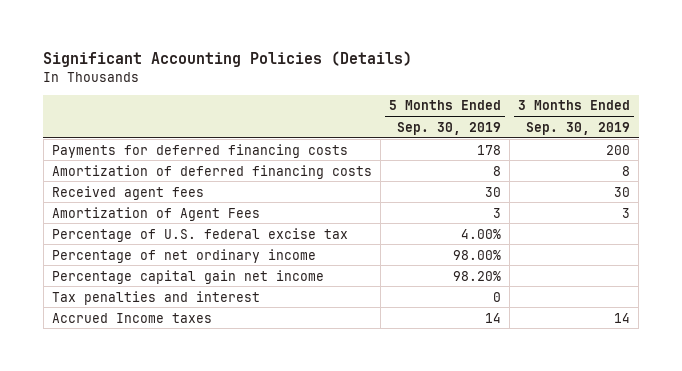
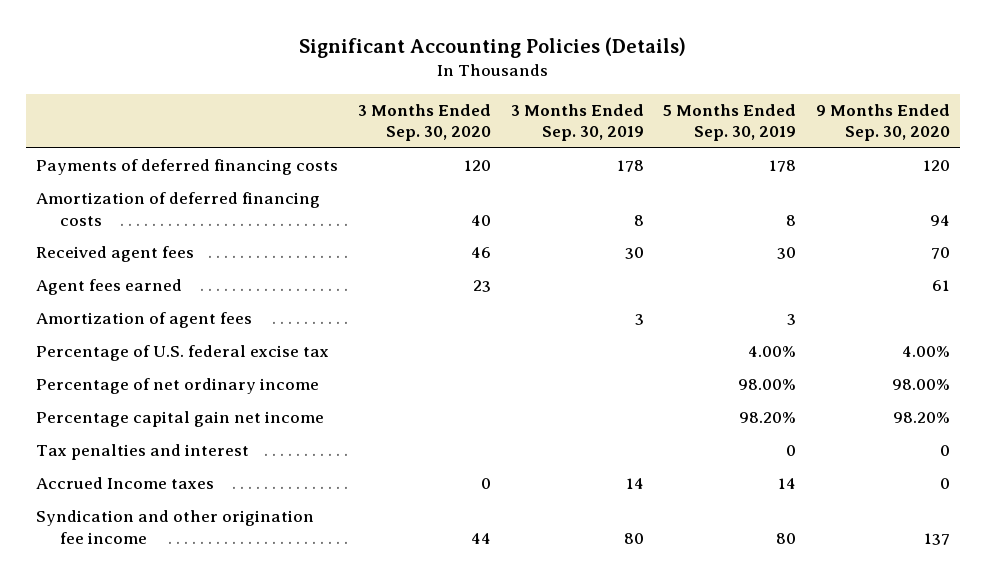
- | 5 Months Ended Sep. 30, 2019 | 3 Months Ended Sep. 30, 2019
+ | 3 Months Ended Sep. 30, 2020 | 3 Months Ended Sep. 30, 2019 | 5 Months Ended Sep. 30, 2019 | 9 Months Ended Sep. 30, 2020
- Payments for deferred financing costs | 178 | 200
+ Payments of deferred financing costs | 120 | 178 | 178 | 120
- Amortization of Agent Fees | 3 | 3
+ Agent fees earned | 23 | | | 61
+ Amortization of agent fees | | 3 | 3 |
+ Syndication and other origination fee income | 44 | 80 | 80 | 137

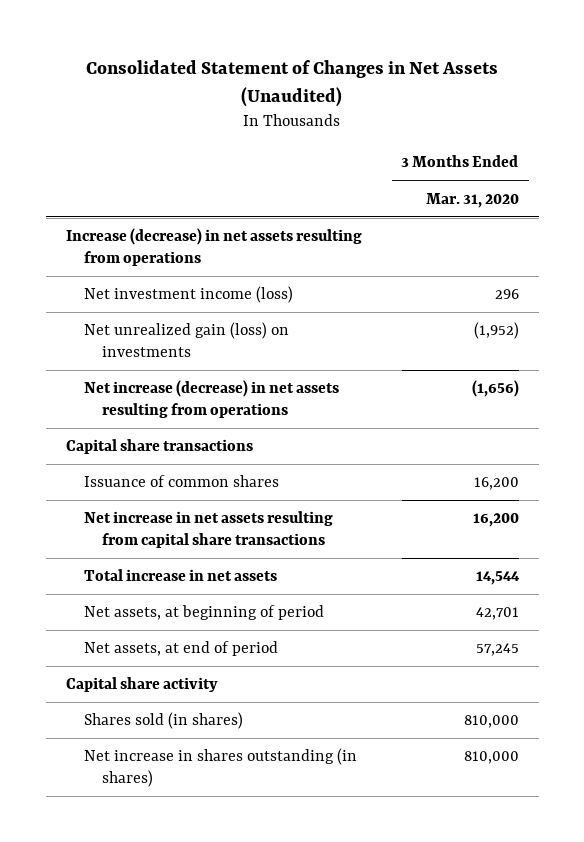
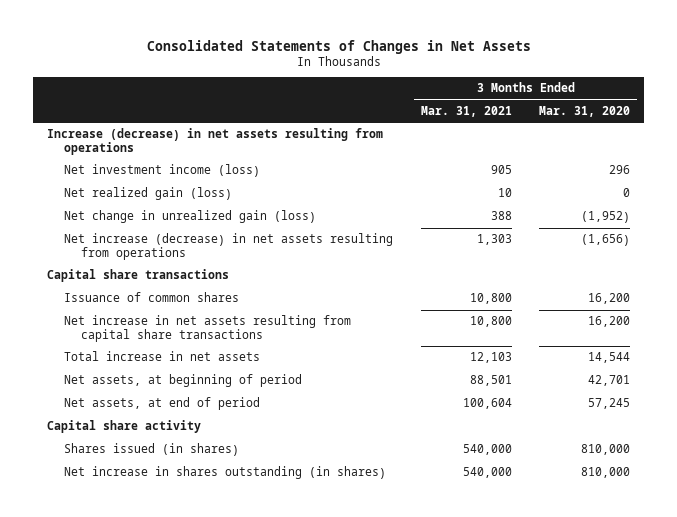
- Consolidated Statement of Changes in Net Assets (Unaudited)
+ Consolidated Statements of Changes in Net Assets
- | 3 Months Ended Mar. 31, 2020
+ | 3 Months Ended Mar. 31, 2021 | 3 Months Ended Mar. 31, 2020
- Net unrealized gain (loss) on investments | (1,952)
+ Net realized gain (loss) | 10 | 0
+ Net change in unrealized gain (loss) | 388 | (1,952)
- Shares sold (in shares) | 810,000
+ Shares issued (in shares) | 540,000 | 810,000

